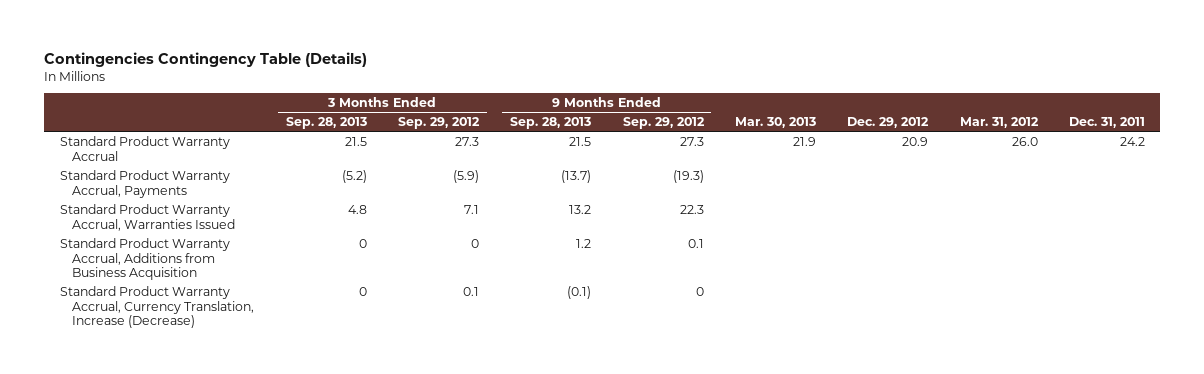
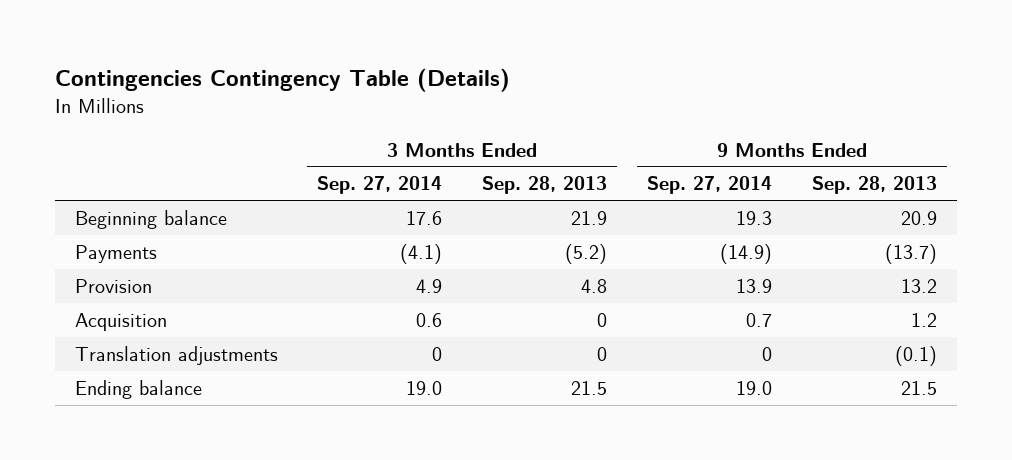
- | 3 Months Ended Sep. 28, 2013 | 3 Months Ended Sep. 29, 2012 | 9 Months Ended Sep. 28, 2013 | 9 Months Ended Sep. 29, 2012 | Mar. 30, 2013 | Dec. 29, 2012 | Mar. 31, 2012 | Dec. 31, 2011
+ | 3 Months Ended Sep. 27, 2014 | 3 Months Ended Sep. 28, 2013 | 9 Months Ended Sep. 27, 2014 | 9 Months Ended Sep. 28, 2013
- Standard Product Warranty Accrual | 21.5 | 27.3 | 21.5 | 27.3 | 21.9 | 20.9 | 26.0 | 24.2
- Standard Product Warranty Accrual, Payments | (5.2) | (5.9) | (13.7) | (19.3) | | | |
- Standard Product Warranty Accrual, Warranties Issued | 4.8 | 7.1 | 13.2 | 22.3 | | | |
- Standard Product Warranty Accrual, Additions from Business Acquisition | 0 | 0 | 1.2 | 0.1 | | | |
- Standard Product Warranty Accrual, Currency Translation, Increase (Decrease) | 0 | 0.1 | (0.1) | 0 | | | |
+ Beginning balance | 17.6 | 21.9 | 19.3 | 20.9
+ Payments | (4.1) | (5.2) | (14.9) | (13.7)
+ Provision | 4.9 | 4.8 | 13.9 | 13.2
+ Acquisition | 0.6 | 0 | 0.7 | 1.2
+ Translation adjustments | 0 | 0 | 0 | (0.1)
+ Ending balance | 19.0 | 21.5 | 19.0 | 21.5

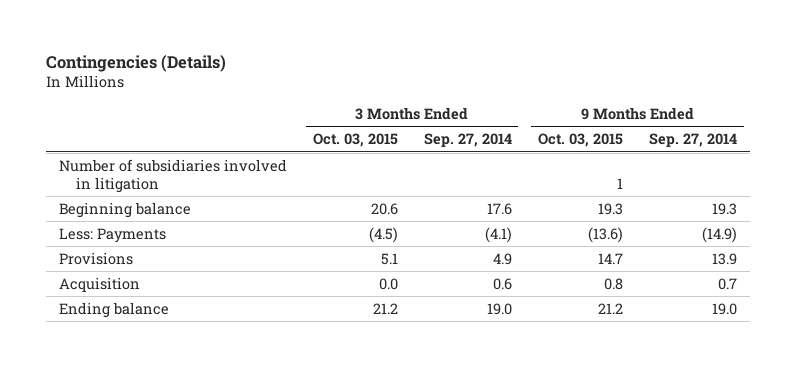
- Contingencies Contingency Table (Details)
+ Contingencies (Details)
- | 3 Months Ended Sep. 27, 2014 | 3 Months Ended Sep. 28, 2013 | 9 Months Ended Sep. 27, 2014 | 9 Months Ended Sep. 28, 2013
+ | 3 Months Ended Oct. 03, 2015 | 3 Months Ended Sep. 27, 2014 | 9 Months Ended Oct. 03, 2015 | 9 Months Ended Sep. 27, 2014
+ Number of subsidiaries involved in litigation | | | 1 |
- Payments | (4.1) | (5.2) | (14.9) | (13.7)
- Provision | 4.9 | 4.8 | 13.9 | 13.2
+ Less: Payments | (4.5) | (4.1) | (13.6) | (14.9)
+ Provisions | 5.1 | 4.9 | 14.7 | 13.9
- Translation adjustments | 0 | 0 | 0 | (0.1)

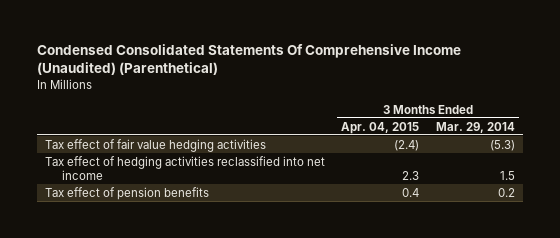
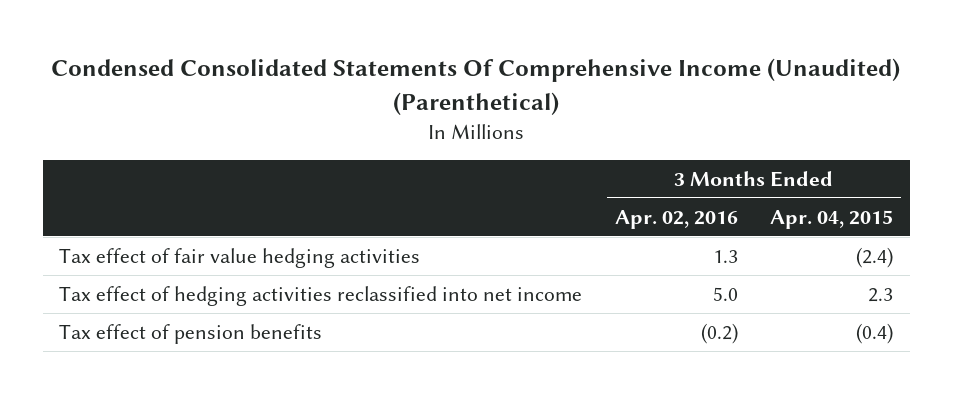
- | 3 Months Ended Apr. 04, 2015 | 3 Months Ended Mar. 29, 2014
+ | 3 Months Ended Apr. 02, 2016 | 3 Months Ended Apr. 04, 2015
- Tax effect of pension benefits | 0.4 | 0.2
+ Tax effect of pension benefits | (0.2) | (0.4)

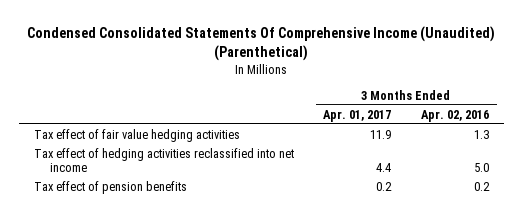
- | 3 Months Ended Apr. 02, 2016 | 3 Months Ended Apr. 04, 2015
+ | 3 Months Ended Apr. 01, 2017 | 3 Months Ended Apr. 02, 2016
- Tax effect of pension benefits | (0.2) | (0.4)
+ Tax effect of pension benefits | 0.2 | 0.2

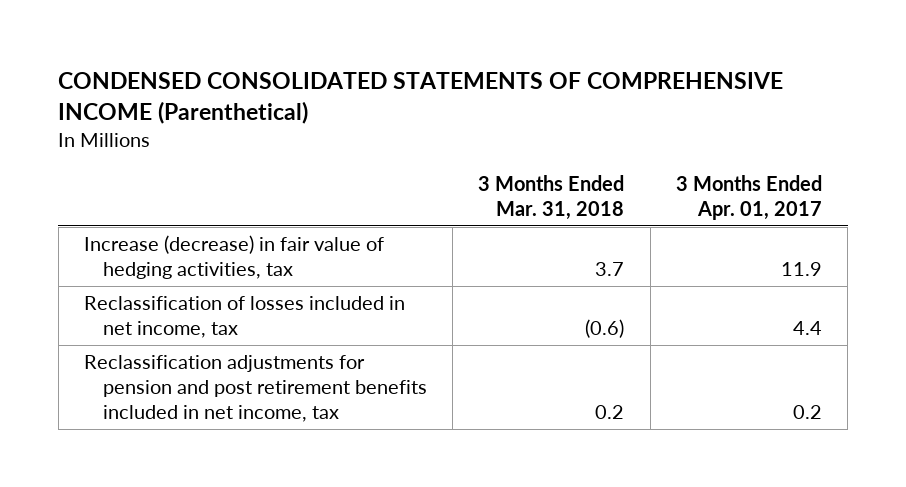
- Condensed Consolidated Statements Of Comprehensive Income (Unaudited) (Parenthetical)
+ CONDENSED CONSOLIDATED STATEMENTS OF COMPREHENSIVE INCOME (Parenthetical)
- | 3 Months Ended Apr. 01, 2017 | 3 Months Ended Apr. 02, 2016
+ | 3 Months Ended Mar. 31, 2018 | 3 Months Ended Apr. 01, 2017
- Tax effect of fair value hedging activities | 11.9 | 1.3
- Tax effect of hedging activities reclassified into net income | 4.4 | 5.0
- Tax effect of pension benefits | 0.2 | 0.2
+ Increase (decrease) in fair value of hedging activities, tax | 3.7 | 11.9
+ Reclassification of losses included in net income, tax | (0.6) | 4.4
+ Reclassification adjustments for pension and post retirement benefits included in net income, tax | 0.2 | 0.2

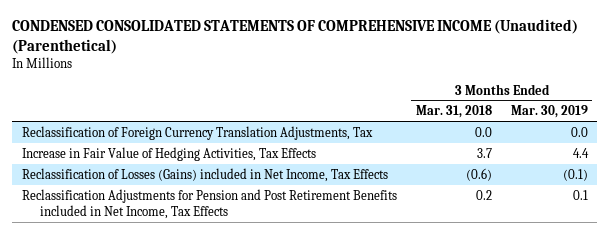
- CONDENSED CONSOLIDATED STATEMENTS OF COMPREHENSIVE INCOME (Parenthetical)
+ CONDENSED CONSOLIDATED STATEMENTS OF COMPREHENSIVE INCOME (Unaudited) (Parenthetical)
- | 3 Months Ended Mar. 31, 2018 | 3 Months Ended Apr. 01, 2017
+ | 3 Months Ended Mar. 31, 2018 | 3 Months Ended Mar. 30, 2019
- Increase (decrease) in fair value of hedging activities, tax | 3.7 | 11.9
- Reclassification of losses included in net income, tax | (0.6) | 4.4
- Reclassification adjustments for pension and post retirement benefits included in net income, tax | 0.2 | 0.2
+ Reclassification of Foreign Currency Translation Adjustments, Tax | 0.0 | 0.0
+ Increase in Fair Value of Hedging Activities, Tax Effects | 3.7 | 4.4
+ Reclassification of Losses (Gains) included in Net Income, Tax Effects | (0.6) | (0.1)
+ Reclassification Adjustments for Pension and Post Retirement Benefits included in Net Income, Tax Effects | 0.2 | 0.1

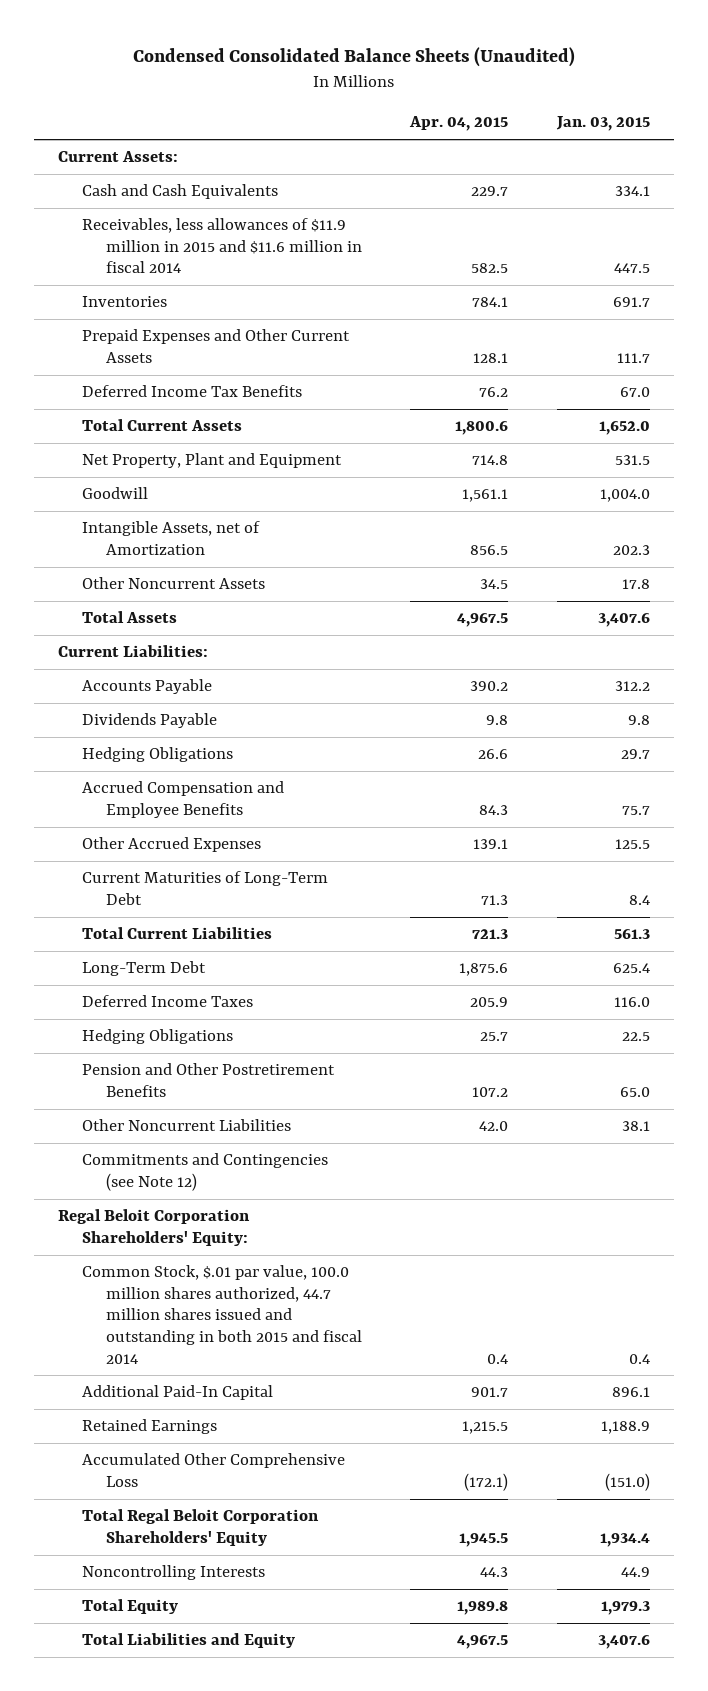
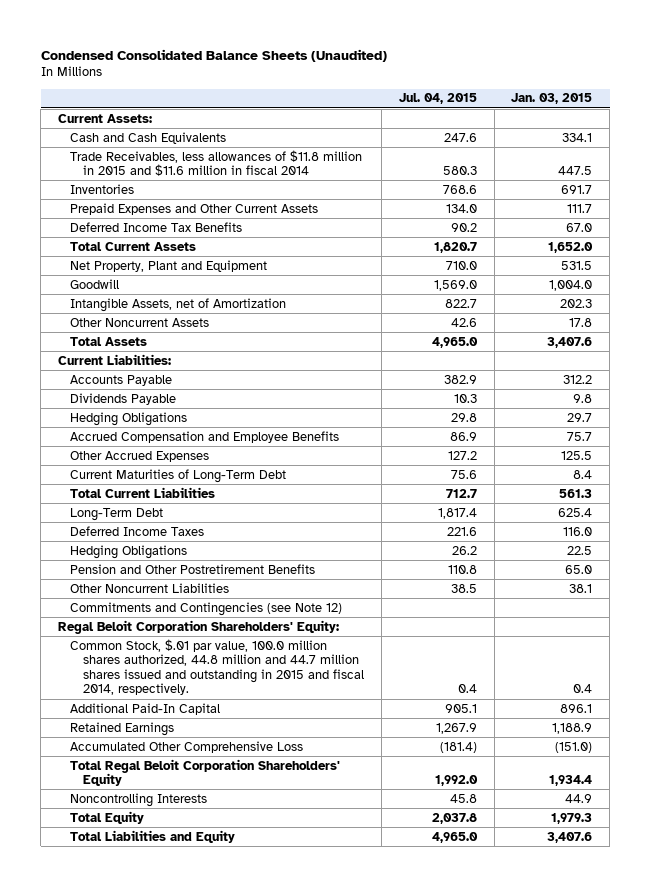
- | Apr. 04, 2015 | Jan. 03, 2015
+ | Jul. 04, 2015 | Jan. 03, 2015
- Receivables, less allowances of $11.9 million in 2015 and $11.6 million in fiscal 2014 | 582.5 | 447.5
+ Trade Receivables, less allowances of $11.8 million in 2015 and $11.6 million in fiscal 2014 | 580.3 | 447.5
- Common Stock, $.01 par value, 100.0 million shares authorized, 44.7 million shares issued and outstanding in both 2015 and fiscal 2014 | 0.4 | 0.4
+ Common Stock, $.01 par value, 100.0 million shares authorized, 44.8 million and 44.7 million shares issued and outstanding in 2015 and fiscal 2014, respectively. | 0.4 | 0.4

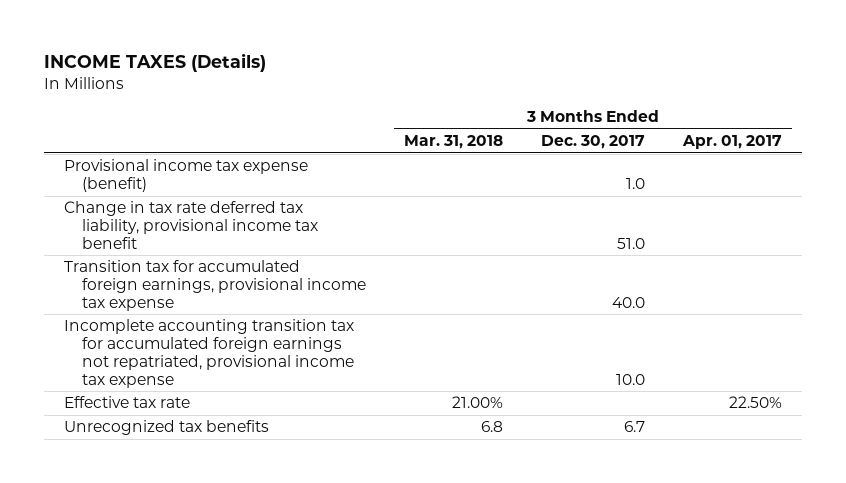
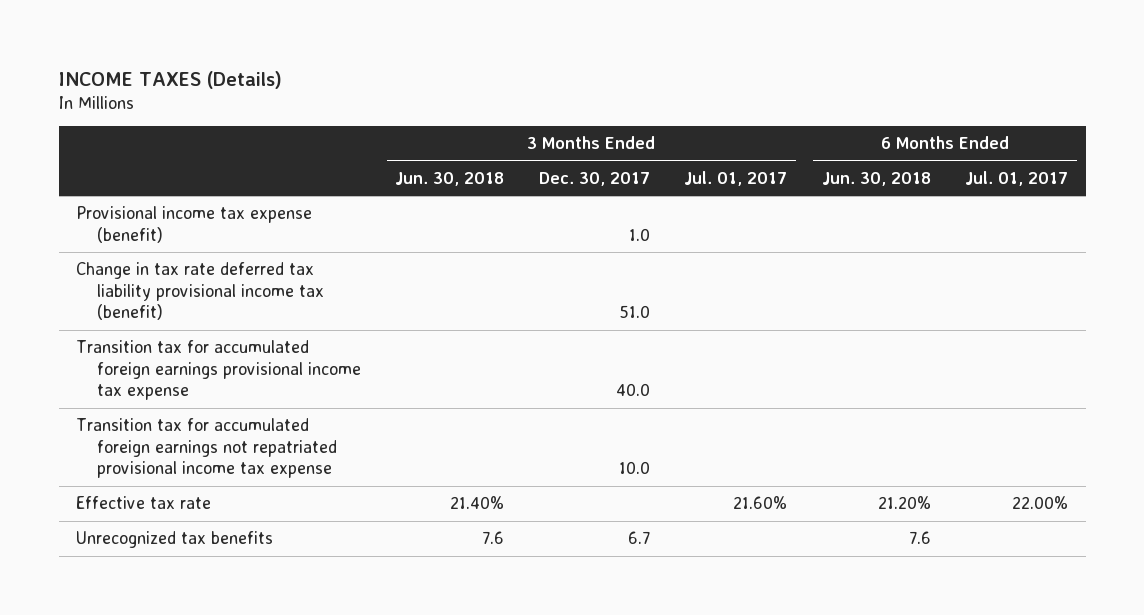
- | 3 Months Ended Mar. 31, 2018 | 3 Months Ended Dec. 30, 2017 | 3 Months Ended Apr. 01, 2017
+ | 3 Months Ended Jun. 30, 2018 | 3 Months Ended Dec. 30, 2017 | 3 Months Ended Jul. 01, 2017 | 6 Months Ended Jun. 30, 2018 | 6 Months Ended Jul. 01, 2017
- Change in tax rate deferred tax liability, provisional income tax benefit | | 51.0 |
- Transition tax for accumulated foreign earnings, provisional income tax expense | | 40.0 |
- Incomplete accounting transition tax for accumulated foreign earnings not repatriated, provisional income tax expense | | 10.0 |
+ Change in tax rate deferred tax liability provisional income tax (benefit) | | 51.0 | | |
+ Transition tax for accumulated foreign earnings provisional income tax expense | | 40.0 | | |
+ Transition tax for accumulated foreign earnings not repatriated provisional income tax expense | | 10.0 | | |

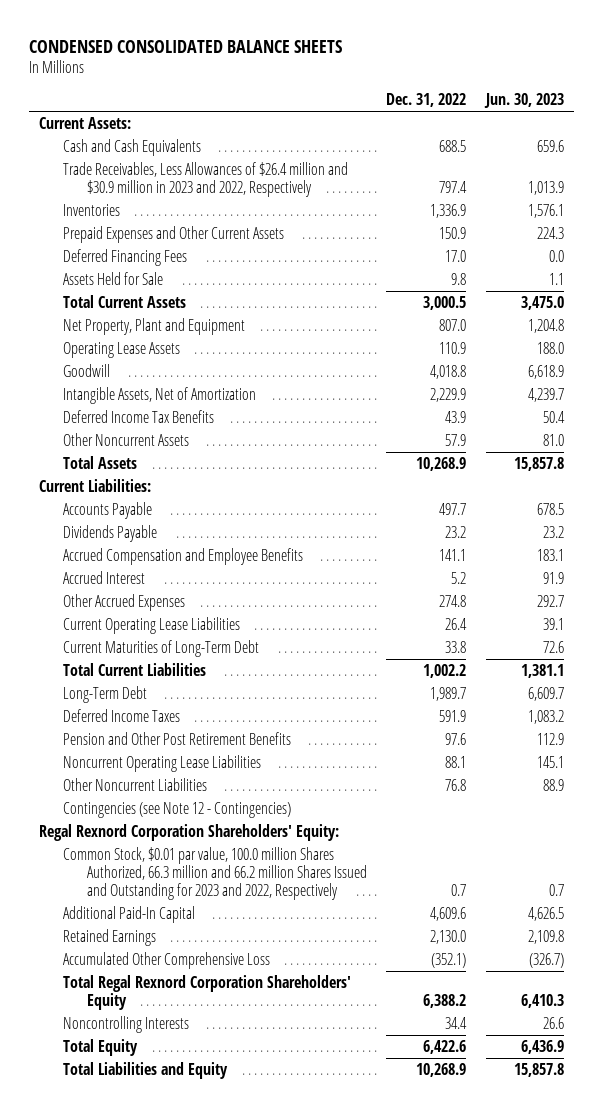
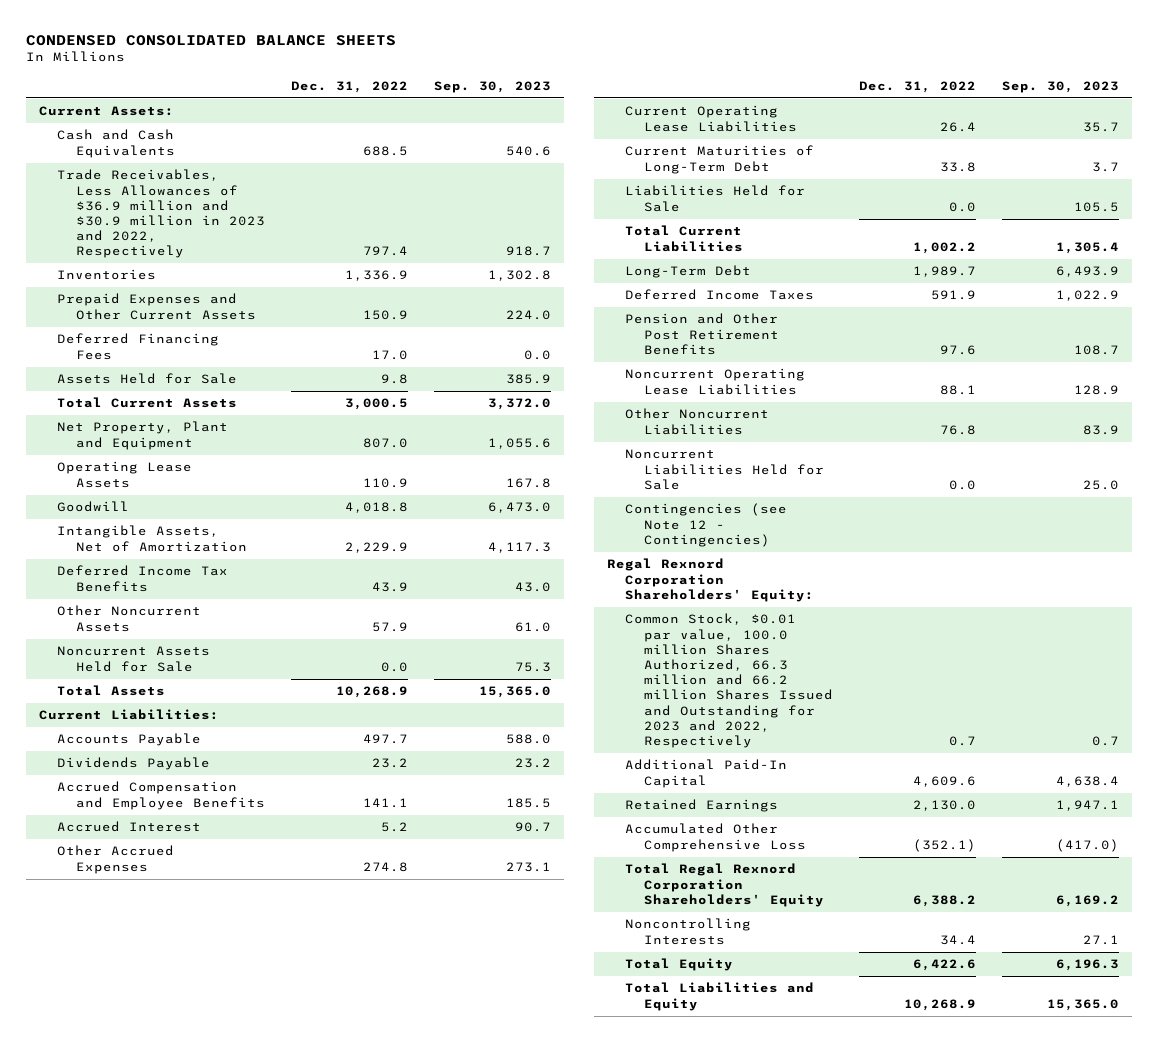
- | Dec. 31, 2022 | Jun. 30, 2023
+ | Dec. 31, 2022 | Sep. 30, 2023
- Trade Receivables, Less Allowances of $26.4 million and $30.9 million in 2023 and 2022, Respectively | 797.4 | 1,013.9
+ Trade Receivables, Less Allowances of $36.9 million and $30.9 million in 2023 and 2022, Respectively | 797.4 | 918.7
+ Noncurrent Assets Held for Sale | 0.0 | 75.3
+ Liabilities Held for Sale | 0.0 | 105.5
+ Noncurrent Liabilities Held for Sale | 0.0 | 25.0

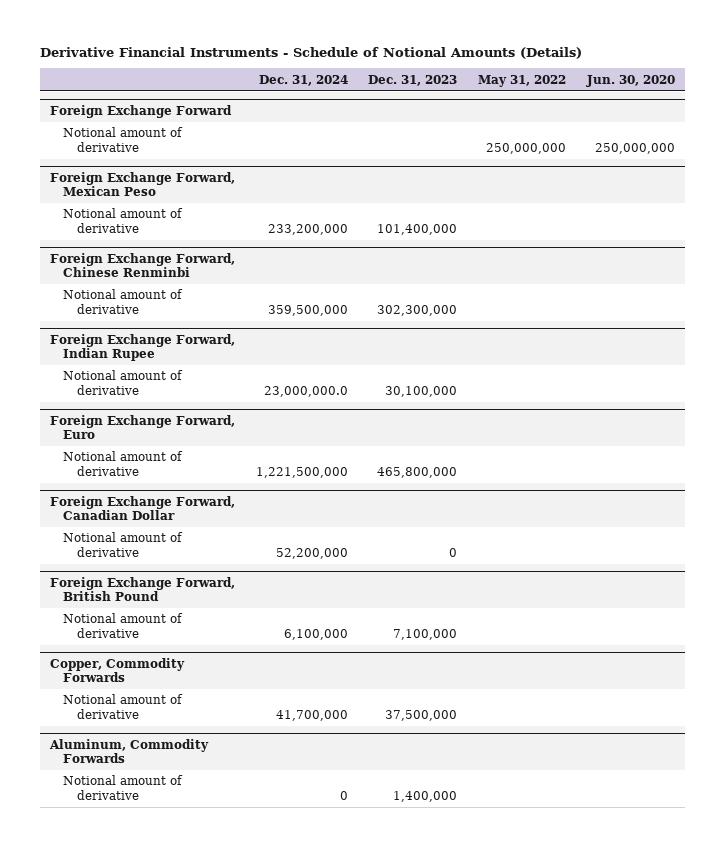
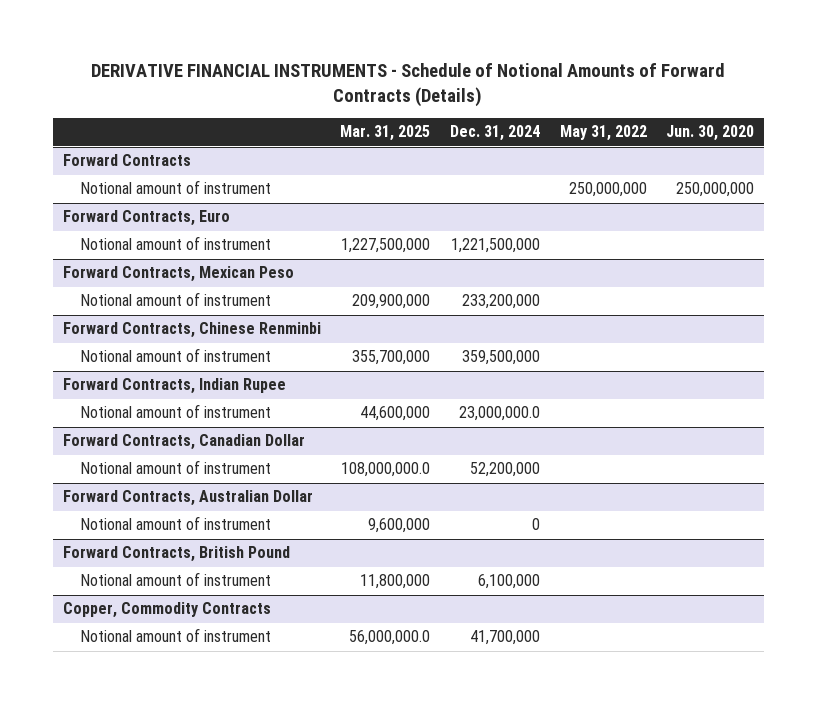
- Derivative Financial Instruments - Schedule of Notional Amounts (Details)
+ DERIVATIVE FINANCIAL INSTRUMENTS - Schedule of Notional Amounts of Forward Contracts (Details)
- | Dec. 31, 2024 | Dec. 31, 2023 | May 31, 2022 | Jun. 30, 2020
+ | Mar. 31, 2025 | Dec. 31, 2024 | May 31, 2022 | Jun. 30, 2020
- Foreign Exchange Forward
- Notional amount of derivative | | | 250,000,000 | 250,000,000
- Foreign Exchange Forward, Mexican Peso
- Notional amount of derivative | 233,200,000 | 101,400,000 | |
- Foreign Exchange Forward, Chinese Renminbi
- Notional amount of derivative | 359,500,000 | 302,300,000 | |
- Foreign Exchange Forward, Indian Rupee
- Notional amount of derivative | 23,000,000.0 | 30,100,000 | |
- Foreign Exchange Forward, Euro
- Notional amount of derivative | 1,221,500,000 | 465,800,000 | |
- Foreign Exchange Forward, Canadian Dollar
- Notional amount of derivative | 52,200,000 | 0 | |
- Foreign Exchange Forward, British Pound
- Notional amount of derivative | 6,100,000 | 7,100,000 | |
- Copper, Commodity Forwards
- Notional amount of derivative | 41,700,000 | 37,500,000 | |
- Aluminum, Commodity Forwards
- Notional amount of derivative | 0 | 1,400,000 | |
+ Forward Contracts
+ Notional amount of instrument | | | 250,000,000 | 250,000,000
+ Forward Contracts, Euro
+ Notional amount of instrument | 1,227,500,000 | 1,221,500,000 | |
+ Forward Contracts, Mexican Peso
+ Notional amount of instrument | 209,900,000 | 233,200,000 | |
+ Forward Contracts, Chinese Renminbi
+ Notional amount of instrument | 355,700,000 | 359,500,000 | |
+ Forward Contracts, Indian Rupee
+ Notional amount of instrument | 44,600,000 | 23,000,000.0 | |
+ Forward Contracts, Canadian Dollar
+ Notional amount of instrument | 108,000,000.0 | 52,200,000 | |
+ Forward Contracts, Australian Dollar
+ Notional amount of instrument | 9,600,000 | 0 | |
+ Forward Contracts, British Pound
+ Notional amount of instrument | 11,800,000 | 6,100,000 | |
+ Copper, Commodity Contracts
+ Notional amount of instrument | 56,000,000.0 | 41,700,000 | |

